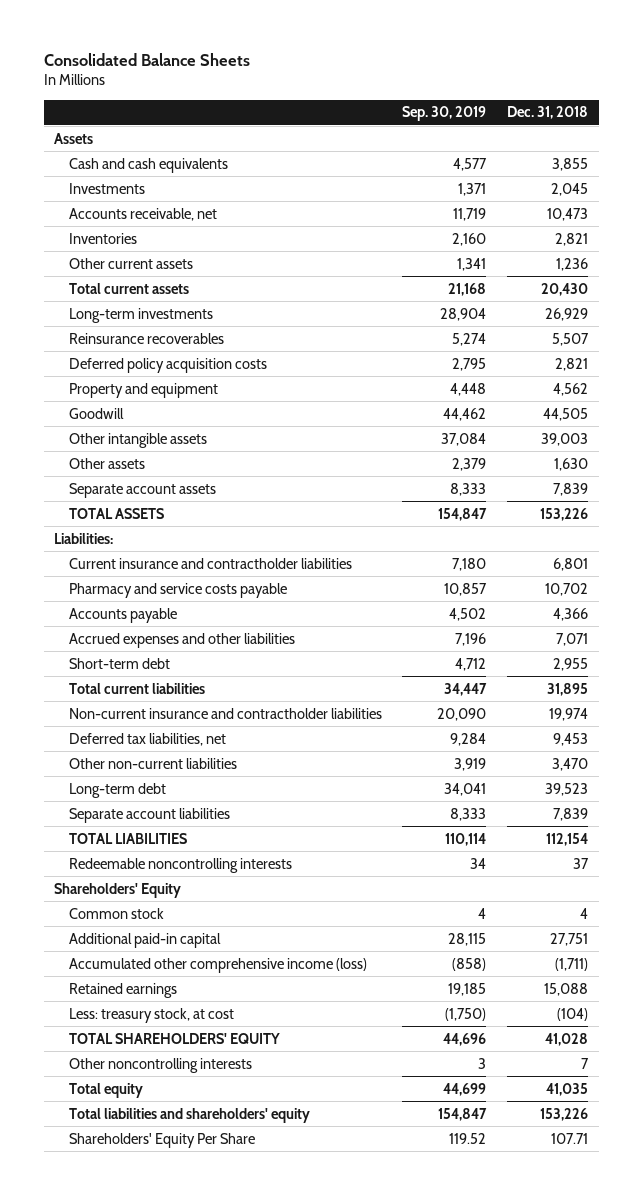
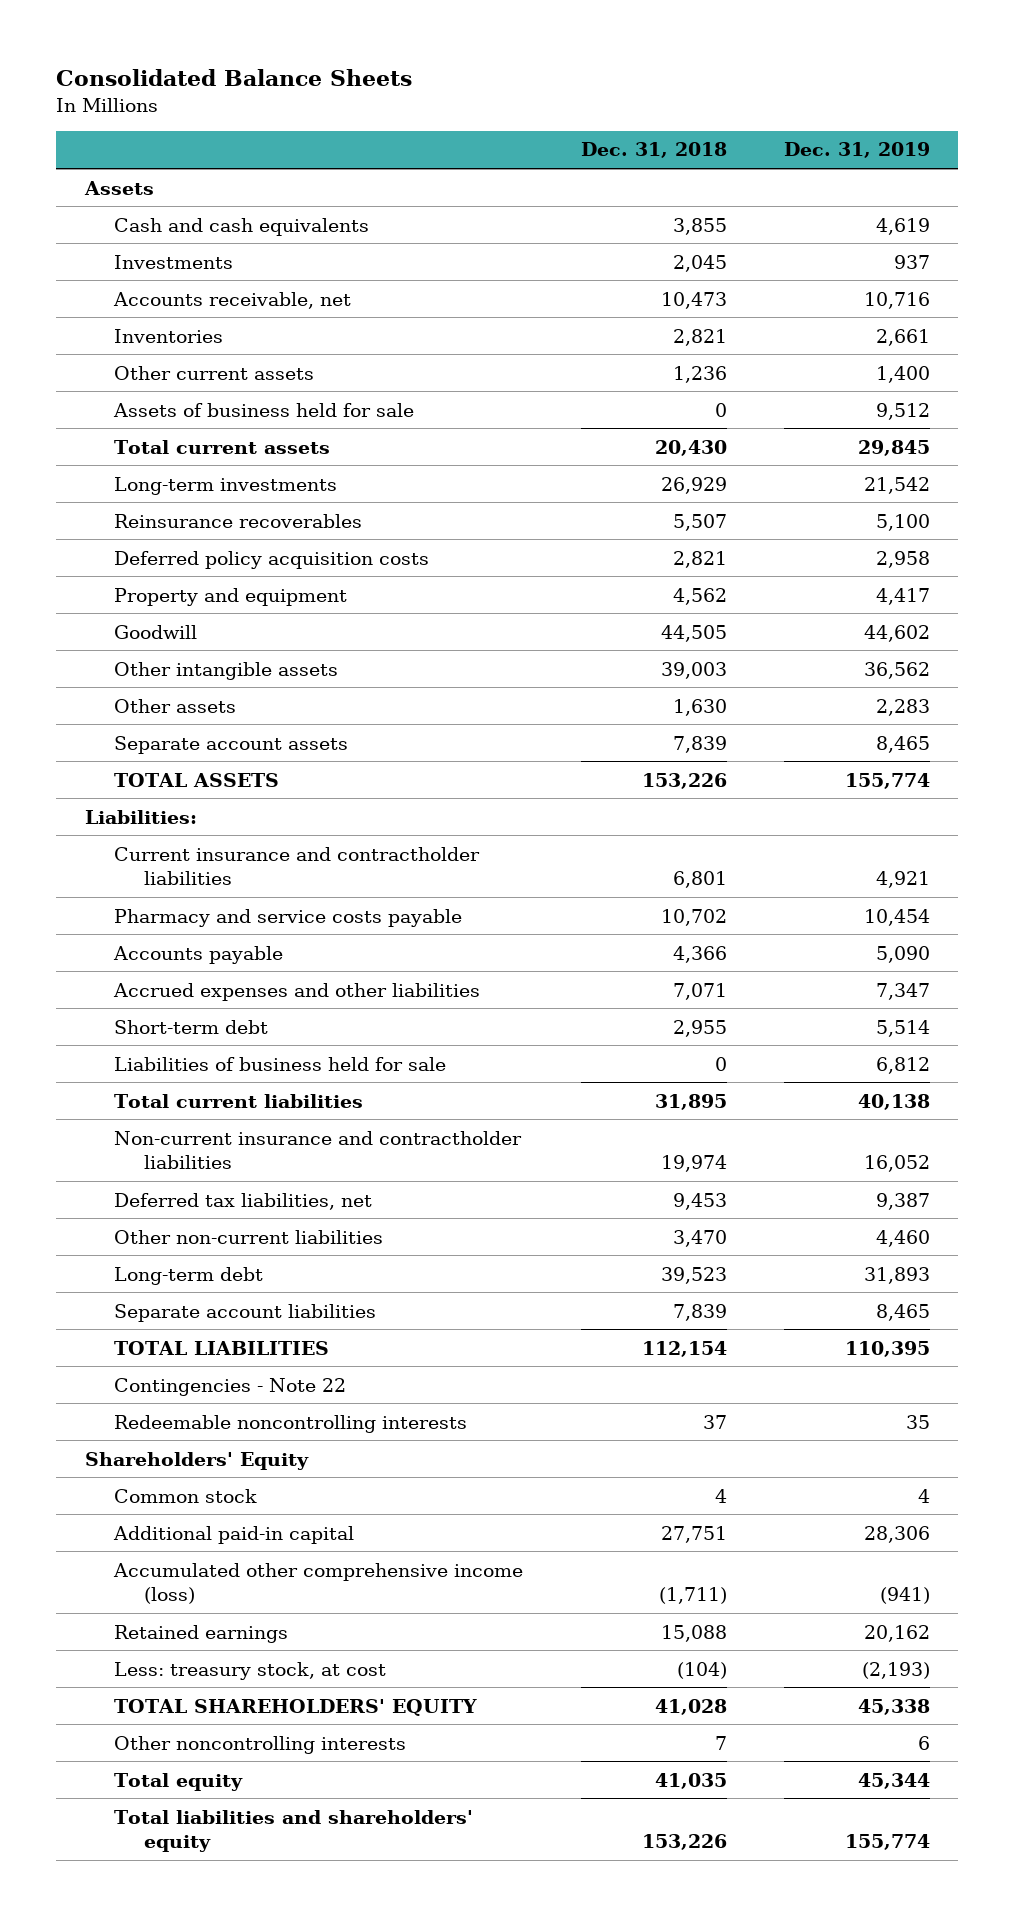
- | Sep. 30, 2019 | Dec. 31, 2018
+ | Dec. 31, 2018 | Dec. 31, 2019
+ Assets of business held for sale | 0 | 9,512
+ Liabilities of business held for sale | 0 | 6,812
+ Contingencies - Note 22
- Shareholders' Equity Per Share | 119.52 | 107.71

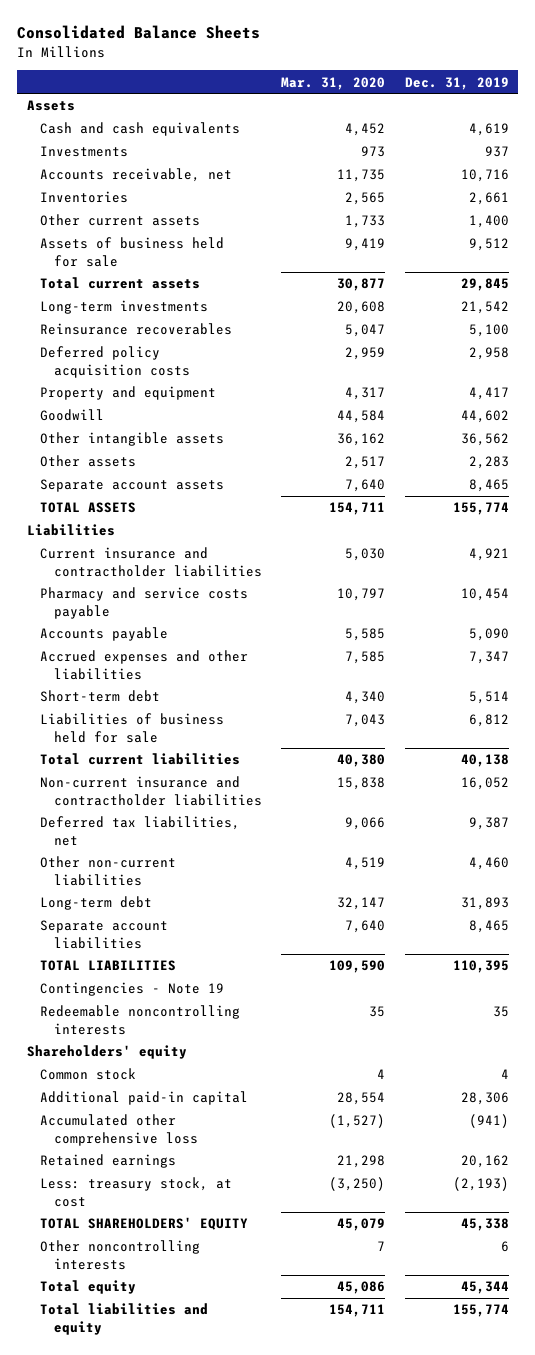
- | Dec. 31, 2018 | Dec. 31, 2019
+ | Mar. 31, 2020 | Dec. 31, 2019
- Liabilities:
+ Liabilities
- Contingencies - Note 22
+ Contingencies - Note 19
- Shareholders' Equity
+ Shareholders' equity
- Accumulated other comprehensive income (loss) | (1,711) | (941)
+ Accumulated other comprehensive loss | (1,527) | (941)
- Total liabilities and shareholders' equity | 153,226 | 155,774
+ Total liabilities and equity | 154,711 | 155,774

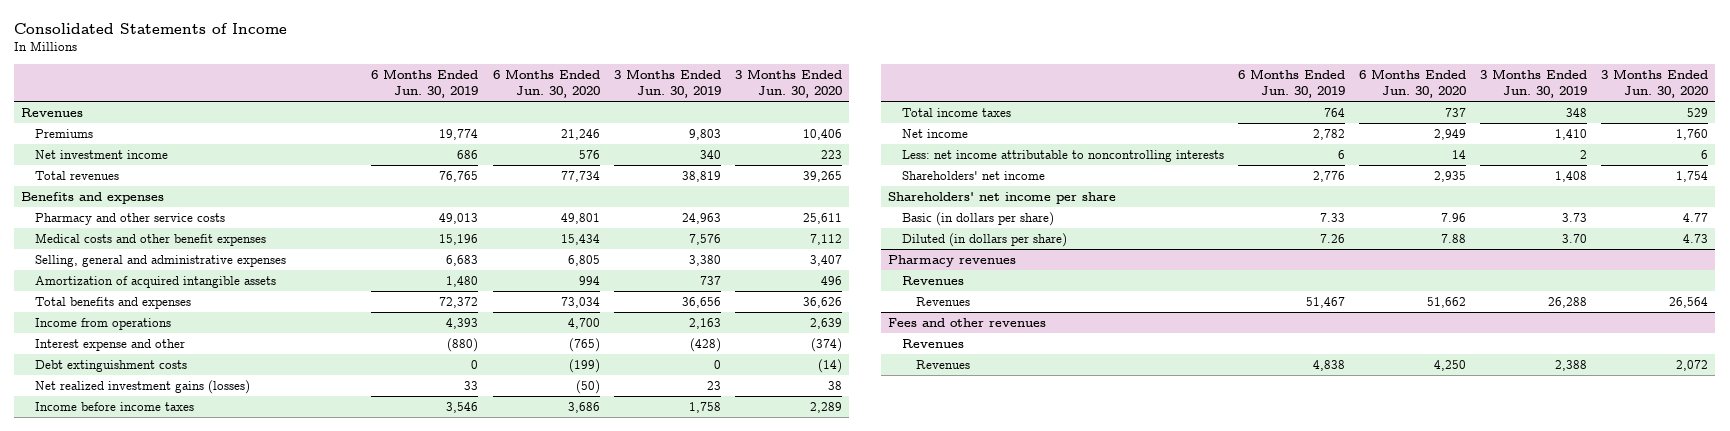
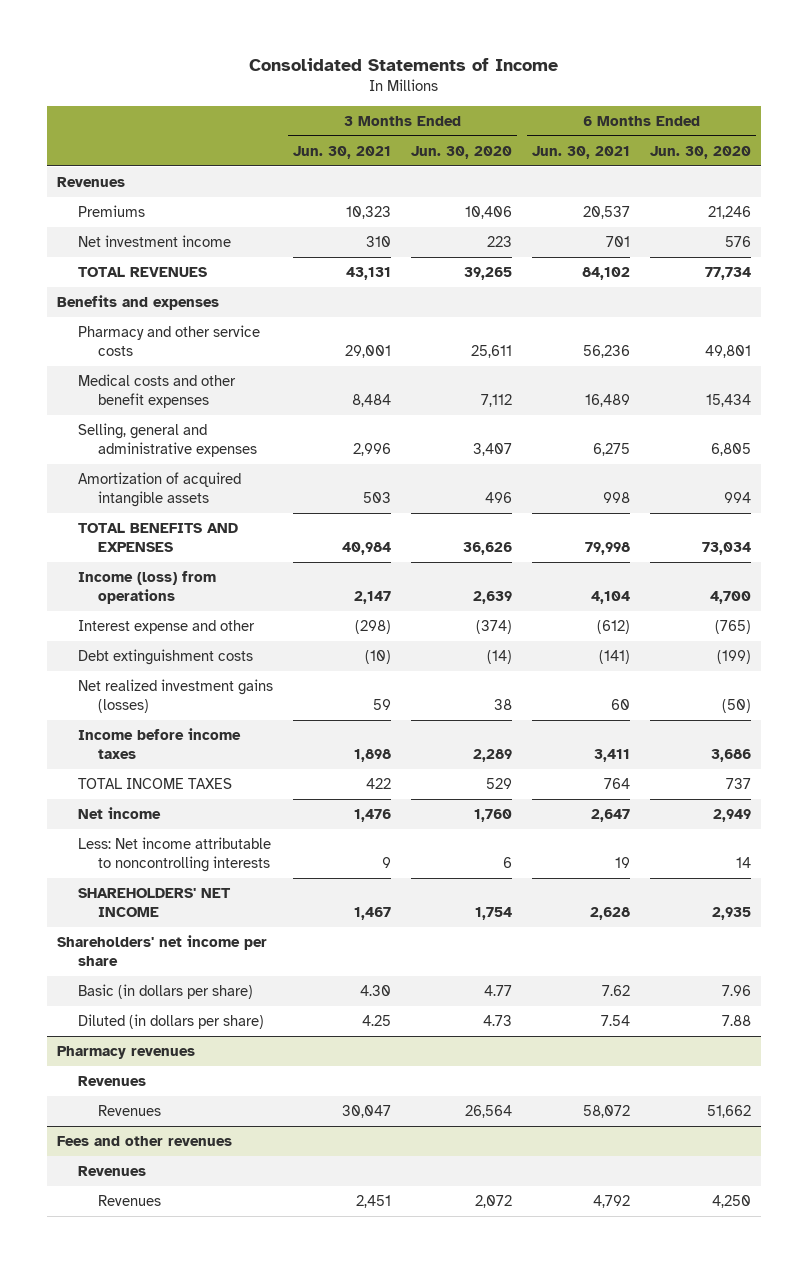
- | 6 Months Ended Jun. 30, 2019 | 6 Months Ended Jun. 30, 2020 | 3 Months Ended Jun. 30, 2019 | 3 Months Ended Jun. 30, 2020
+ | 3 Months Ended Jun. 30, 2021 | 3 Months Ended Jun. 30, 2020 | 6 Months Ended Jun. 30, 2021 | 6 Months Ended Jun. 30, 2020
- Total revenues | 76,765 | 77,734 | 38,819 | 39,265
+ TOTAL REVENUES | 43,131 | 39,265 | 84,102 | 77,734
- Total benefits and expenses | 72,372 | 73,034 | 36,656 | 36,626
- Income from operations | 4,393 | 4,700 | 2,163 | 2,639
+ TOTAL BENEFITS AND EXPENSES | 40,984 | 36,626 | 79,998 | 73,034
+ Income (loss) from operations | 2,147 | 2,639 | 4,104 | 4,700
- Total income taxes | 764 | 737 | 348 | 529
+ TOTAL INCOME TAXES | 422 | 529 | 764 | 737
- Less: net income attributable to noncontrolling interests | 6 | 14 | 2 | 6
- Shareholders' net income | 2,776 | 2,935 | 1,408 | 1,754
+ Less: Net income attributable to noncontrolling interests | 9 | 6 | 19 | 14
+ SHAREHOLDERS' NET INCOME | 1,467 | 1,754 | 2,628 | 2,935

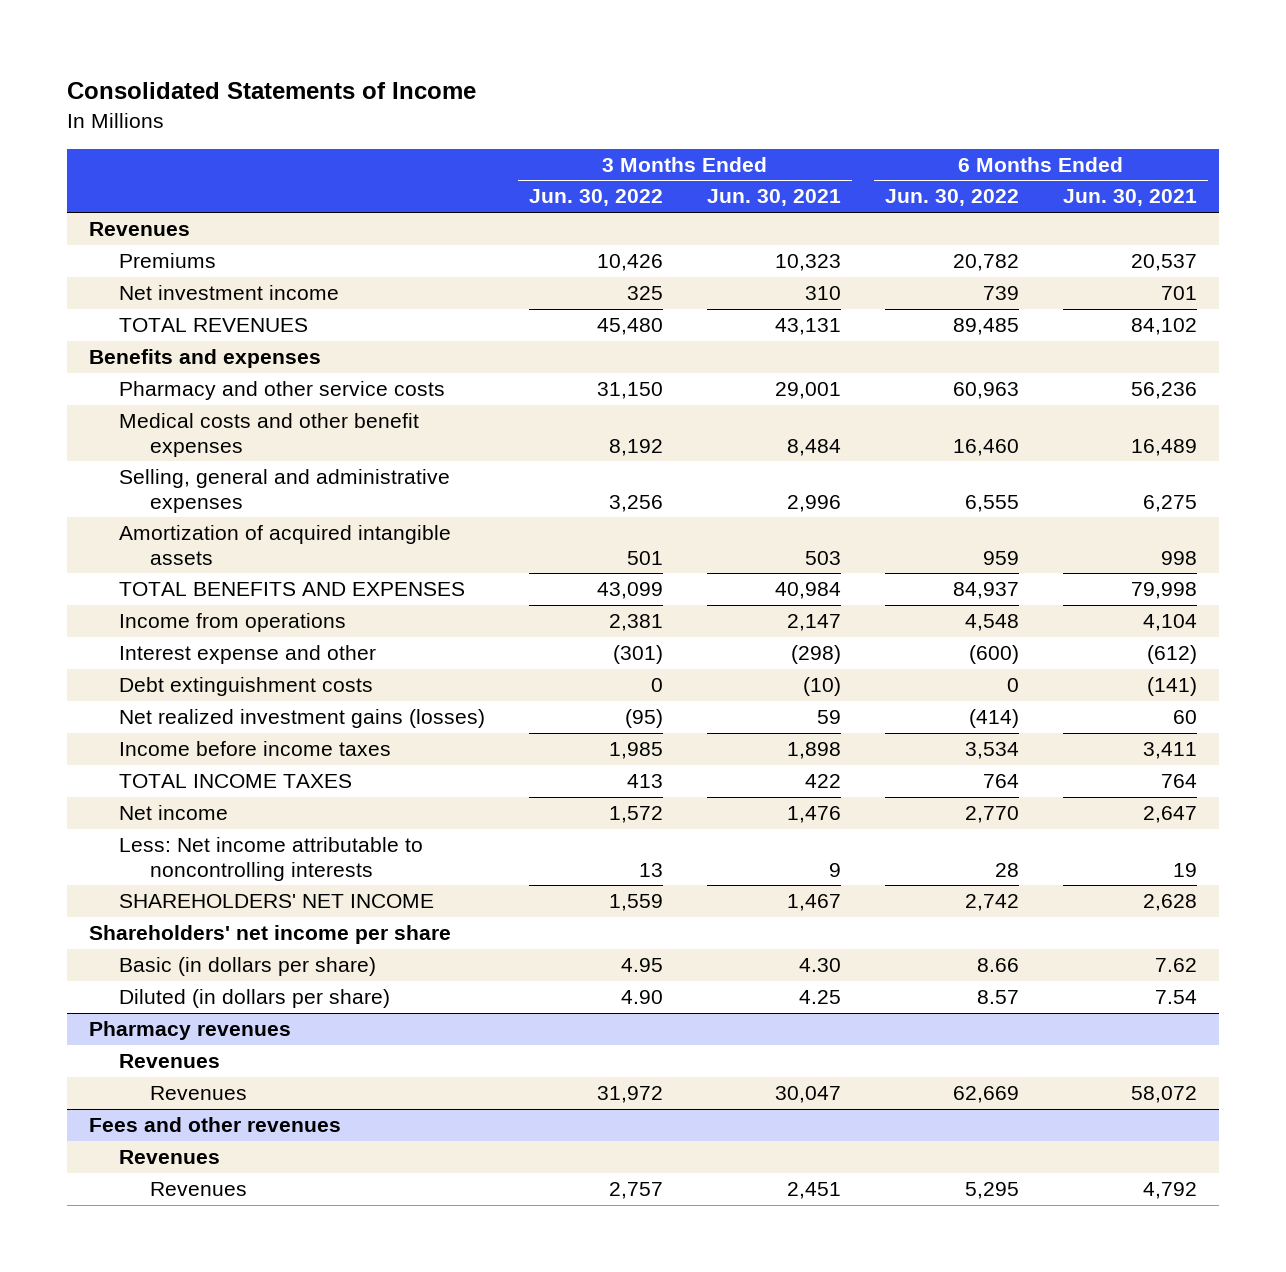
- | 3 Months Ended Jun. 30, 2021 | 3 Months Ended Jun. 30, 2020 | 6 Months Ended Jun. 30, 2021 | 6 Months Ended Jun. 30, 2020
+ | 3 Months Ended Jun. 30, 2022 | 3 Months Ended Jun. 30, 2021 | 6 Months Ended Jun. 30, 2022 | 6 Months Ended Jun. 30, 2021
- Income (loss) from operations | 2,147 | 2,639 | 4,104 | 4,700
+ Income from operations | 2,381 | 2,147 | 4,548 | 4,104

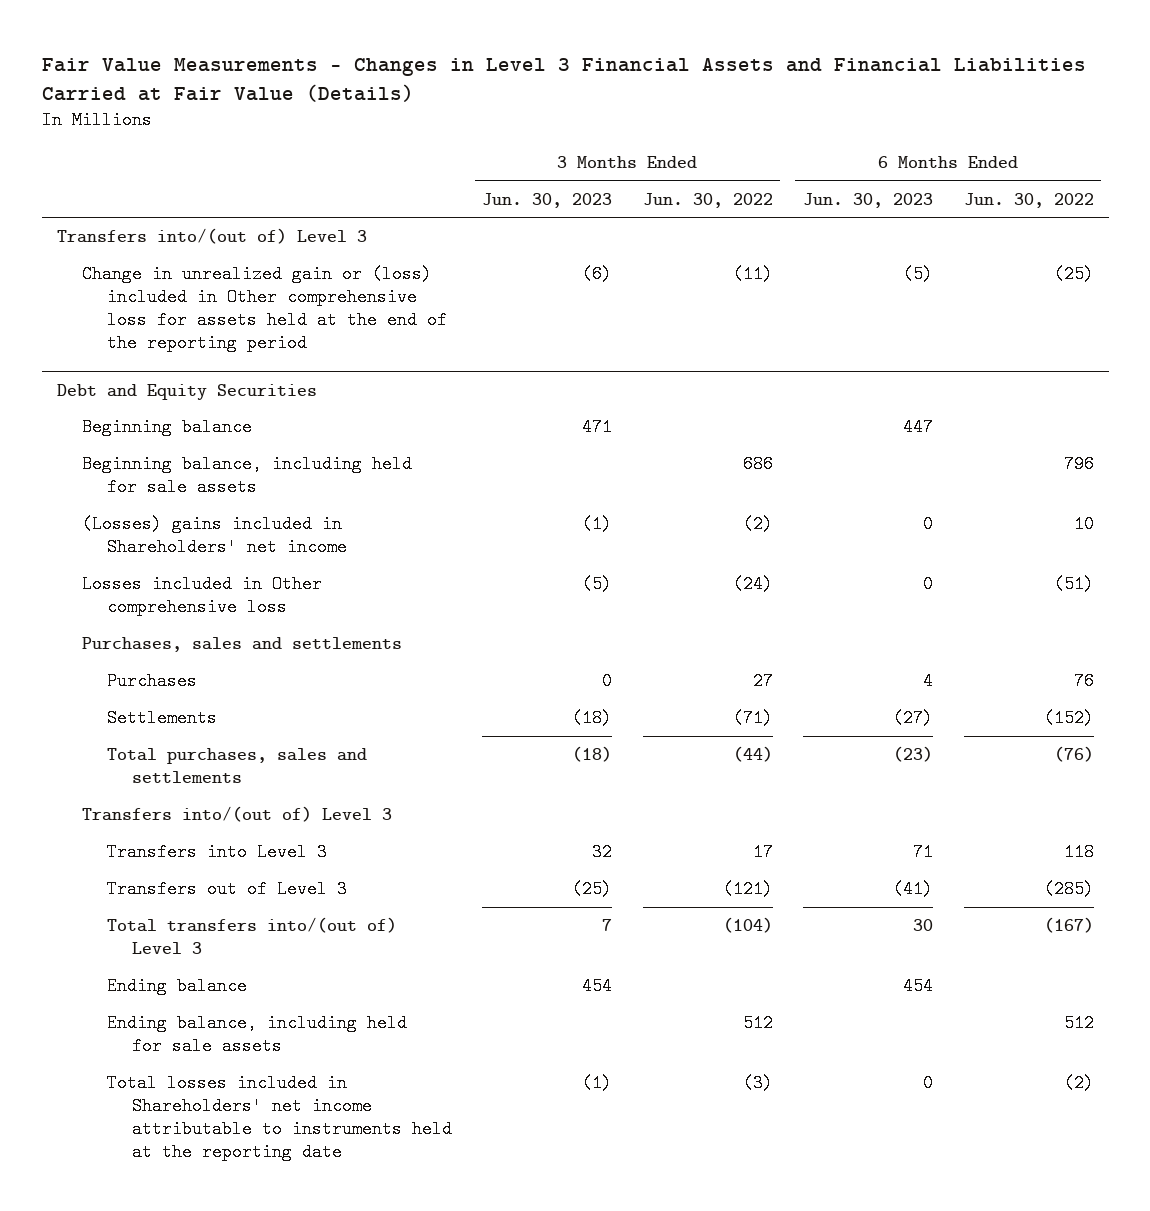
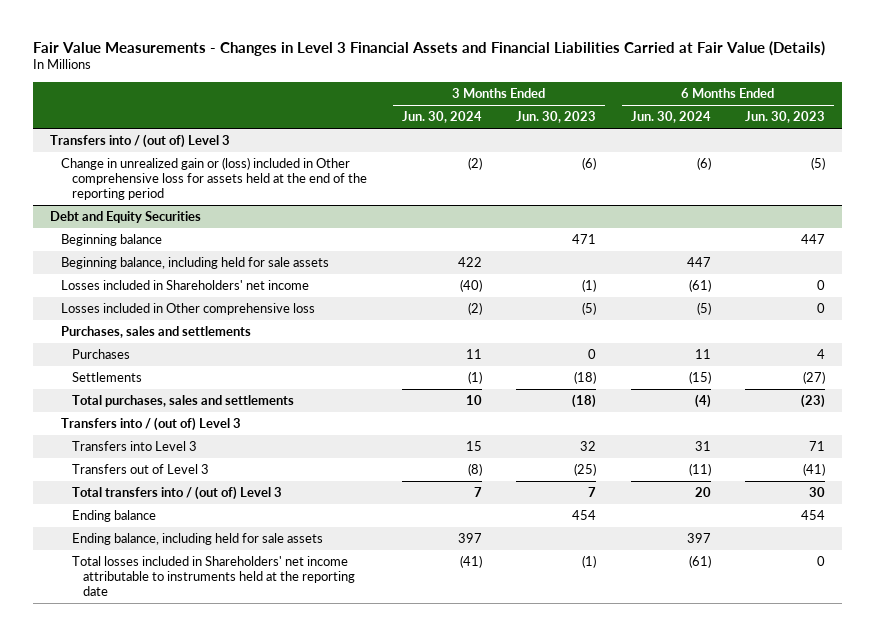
- | 3 Months Ended Jun. 30, 2023 | 3 Months Ended Jun. 30, 2022 | 6 Months Ended Jun. 30, 2023 | 6 Months Ended Jun. 30, 2022
+ | 3 Months Ended Jun. 30, 2024 | 3 Months Ended Jun. 30, 2023 | 6 Months Ended Jun. 30, 2024 | 6 Months Ended Jun. 30, 2023
- Transfers into/(out of) Level 3
+ Transfers into / (out of) Level 3
@ Debt and Equity Securities
- (Losses) gains included in Shareholders' net income | (1) | (2) | 0 | 10
+ Losses included in Shareholders' net income | (40) | (1) | (61) | 0
- Transfers into/(out of) Level 3
+ Transfers into / (out of) Level 3
- Total transfers into/(out of) Level 3 | 7 | (104) | 30 | (167)
+ Total transfers into / (out of) Level 3 | 7 | 7 | 20 | 30

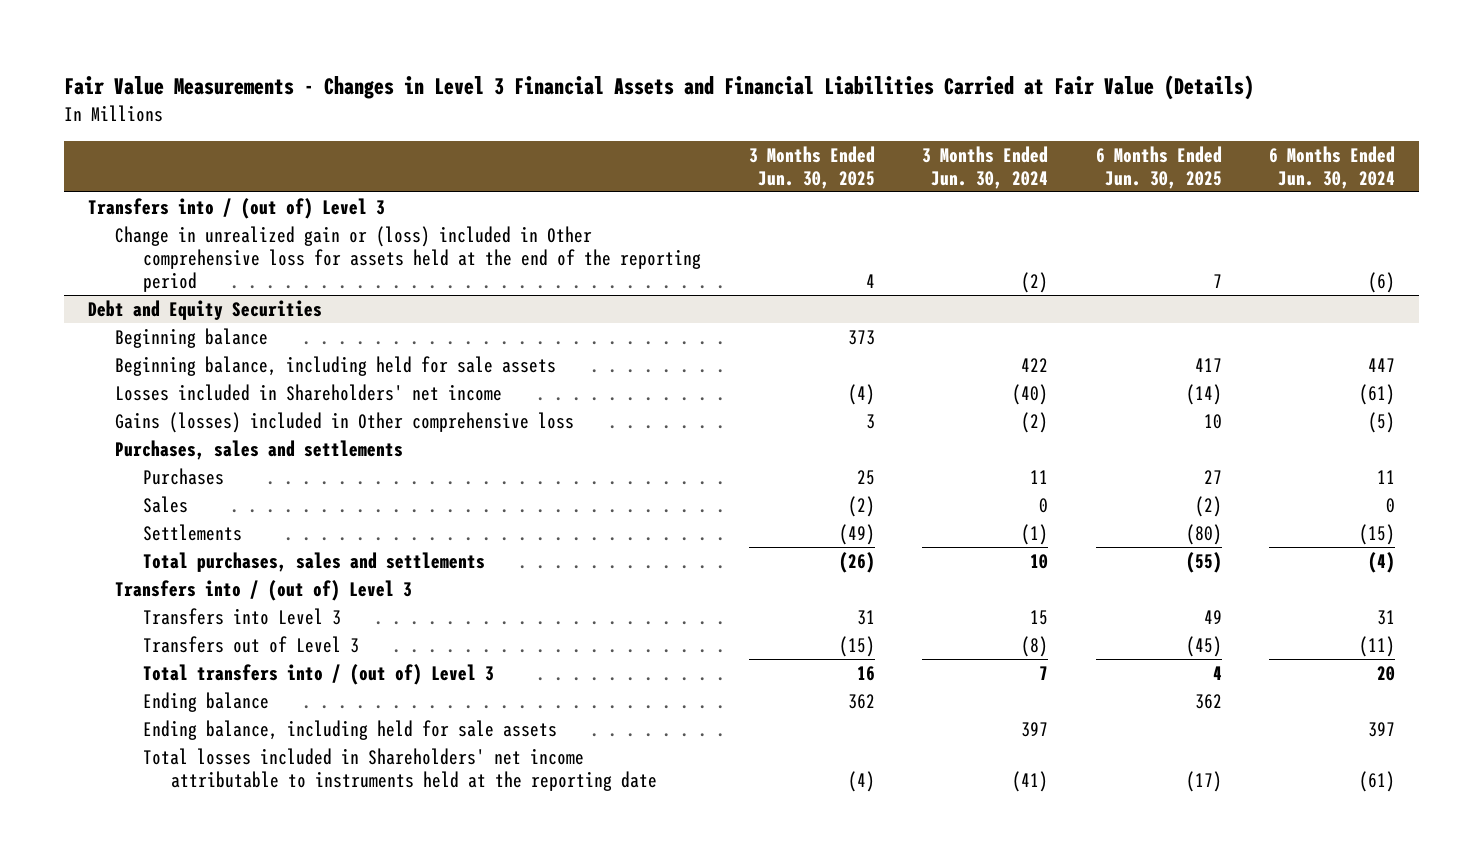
- | 3 Months Ended Jun. 30, 2024 | 3 Months Ended Jun. 30, 2023 | 6 Months Ended Jun. 30, 2024 | 6 Months Ended Jun. 30, 2023
+ | 3 Months Ended Jun. 30, 2025 | 3 Months Ended Jun. 30, 2024 | 6 Months Ended Jun. 30, 2025 | 6 Months Ended Jun. 30, 2024
@ Debt and Equity Securities
- Losses included in Other comprehensive loss | (2) | (5) | (5) | 0
+ Gains (losses) included in Other comprehensive loss | 3 | (2) | 10 | (5)
+ Sales | (2) | 0 | (2) | 0

